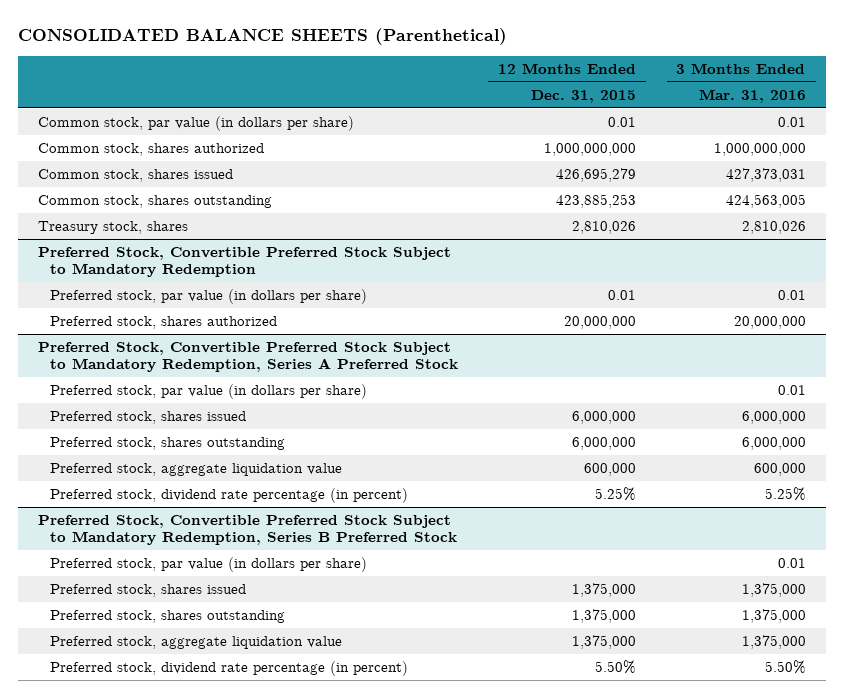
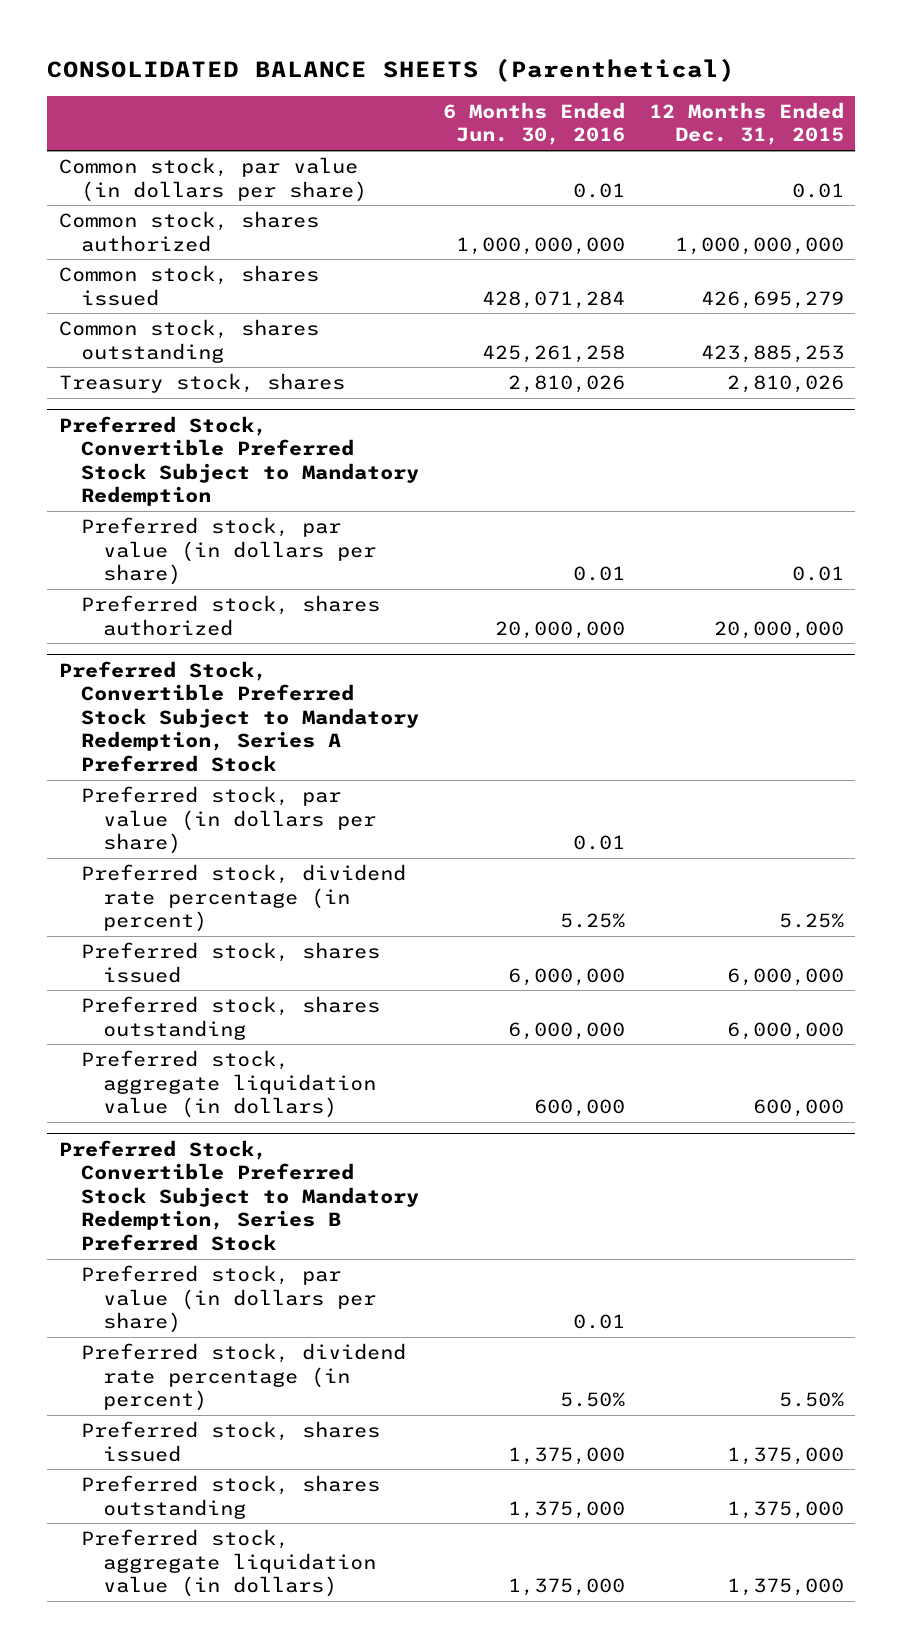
- | 12 Months Ended Dec. 31, 2015 | 3 Months Ended Mar. 31, 2016
+ | 6 Months Ended Jun. 30, 2016 | 12 Months Ended Dec. 31, 2015
@ Preferred Stock, Convertible Preferred Stock Subject to Mandatory Redemption, Series A Preferred Stock
moved up: Preferred stock, dividend rate percentage (in percent) | 5.25% | 5.25%
- Preferred stock, aggregate liquidation value | 600,000 | 600,000
+ Preferred stock, aggregate liquidation value (in dollars) | 600,000 | 600,000
@ Preferred Stock, Convertible Preferred Stock Subject to Mandatory Redemption, Series B Preferred Stock
moved up: Preferred stock, dividend rate percentage (in percent) | 5.50% | 5.50%
- Preferred stock, aggregate liquidation value | 1,375,000 | 1,375,000
+ Preferred stock, aggregate liquidation value (in dollars) | 1,375,000 | 1,375,000

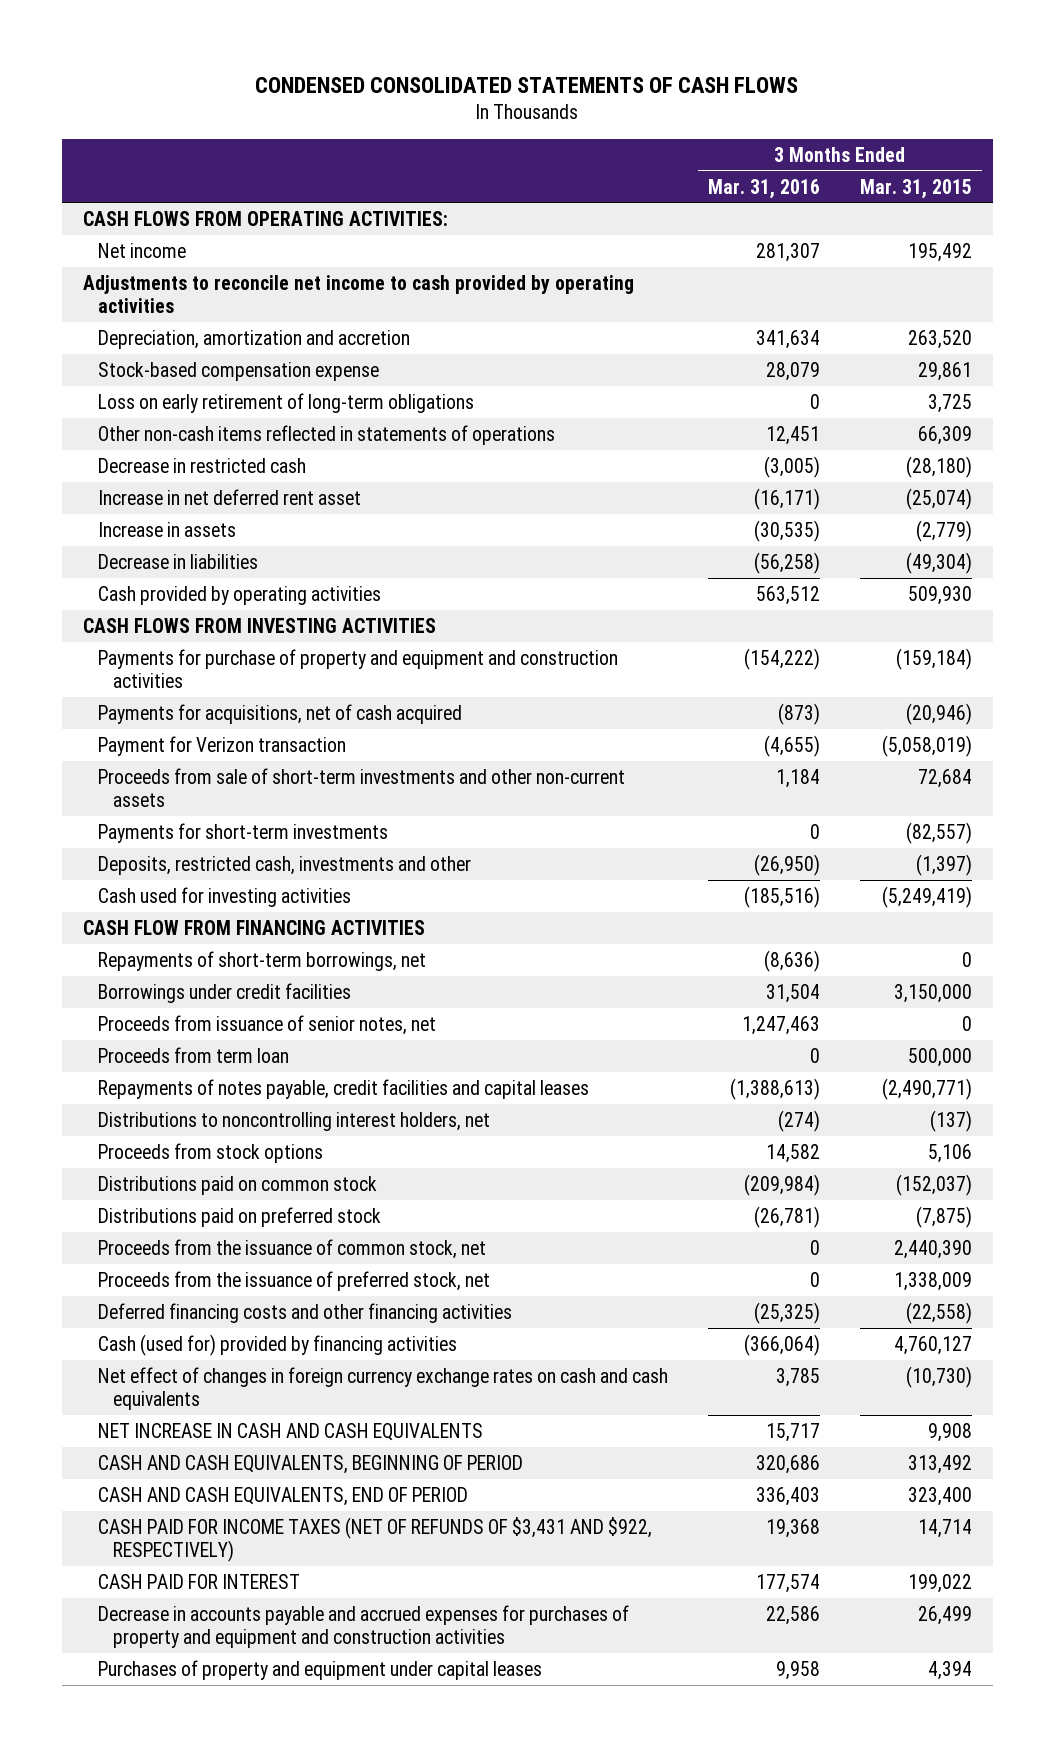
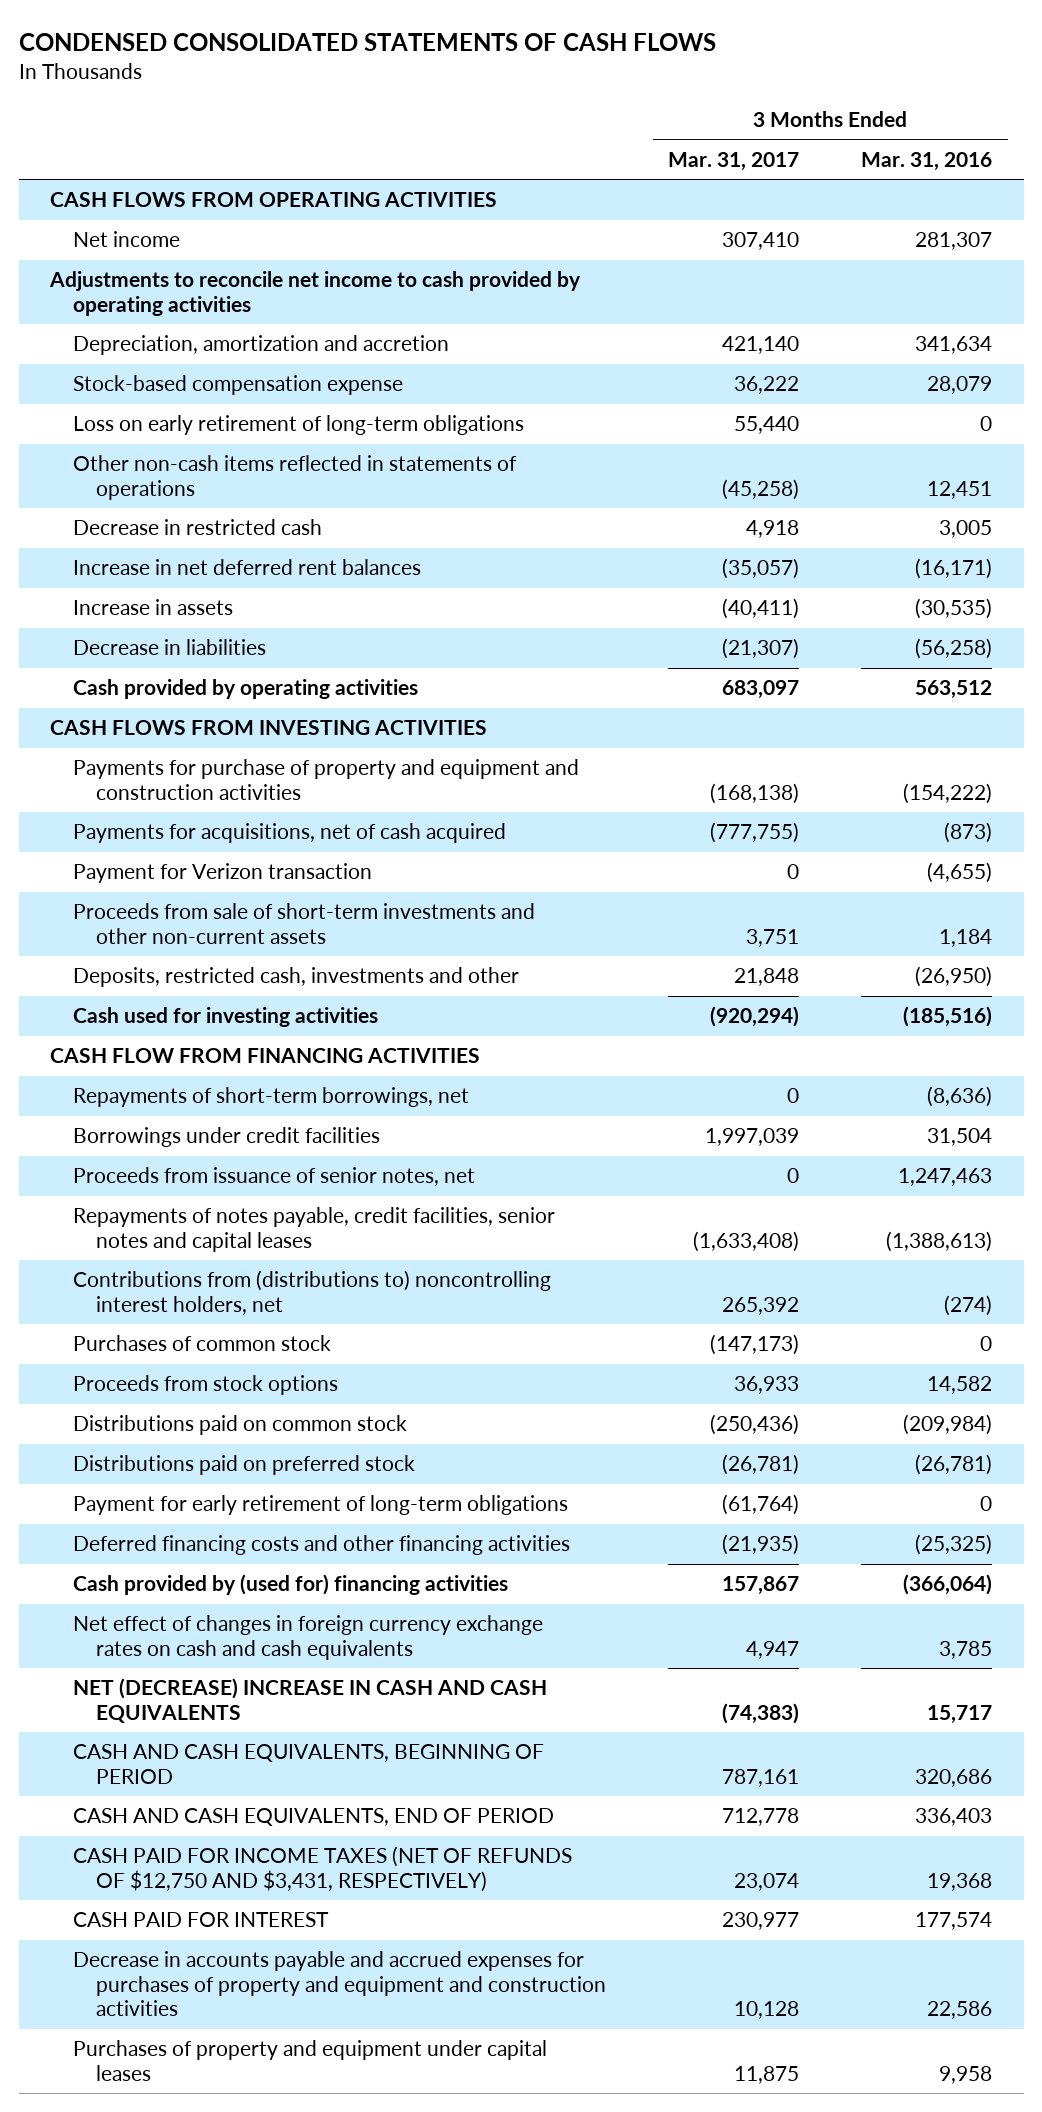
- | 3 Months Ended Mar. 31, 2016 | 3 Months Ended Mar. 31, 2015
+ | 3 Months Ended Mar. 31, 2017 | 3 Months Ended Mar. 31, 2016
- CASH FLOWS FROM OPERATING ACTIVITIES:
+ CASH FLOWS FROM OPERATING ACTIVITIES
- Decrease in restricted cash | (3,005) | (28,180)
- Increase in net deferred rent asset | (16,171) | (25,074)
+ Decrease in restricted cash | 4,918 | 3,005
+ Increase in net deferred rent balances | (35,057) | (16,171)
- Payments for short-term investments | 0 | (82,557)
- Proceeds from term loan | 0 | 500,000
- Repayments of notes payable, credit facilities and capital leases | (1,388,613) | (2,490,771)
- Distributions to noncontrolling interest holders, net | (274) | (137)
+ Repayments of notes payable, credit facilities, senior notes and capital leases | (1,633,408) | (1,388,613)
+ Contributions from (distributions to) noncontrolling interest holders, net | 265,392 | (274)
+ Purchases of common stock | (147,173) | 0
- Proceeds from the issuance of common stock, net | 0 | 2,440,390
- Proceeds from the issuance of preferred stock, net | 0 | 1,338,009
+ Payment for early retirement of long-term obligations | (61,764) | 0
- Cash (used for) provided by financing activities | (366,064) | 4,760,127
+ Cash provided by (used for) financing activities | 157,867 | (366,064)
- NET INCREASE IN CASH AND CASH EQUIVALENTS | 15,717 | 9,908
+ NET (DECREASE) INCREASE IN CASH AND CASH EQUIVALENTS | (74,383) | 15,717
- CASH PAID FOR INCOME TAXES (NET OF REFUNDS OF $3,431 AND $922, RESPECTIVELY) | 19,368 | 14,714
+ CASH PAID FOR INCOME TAXES (NET OF REFUNDS OF $12,750 AND $3,431, RESPECTIVELY) | 23,074 | 19,368

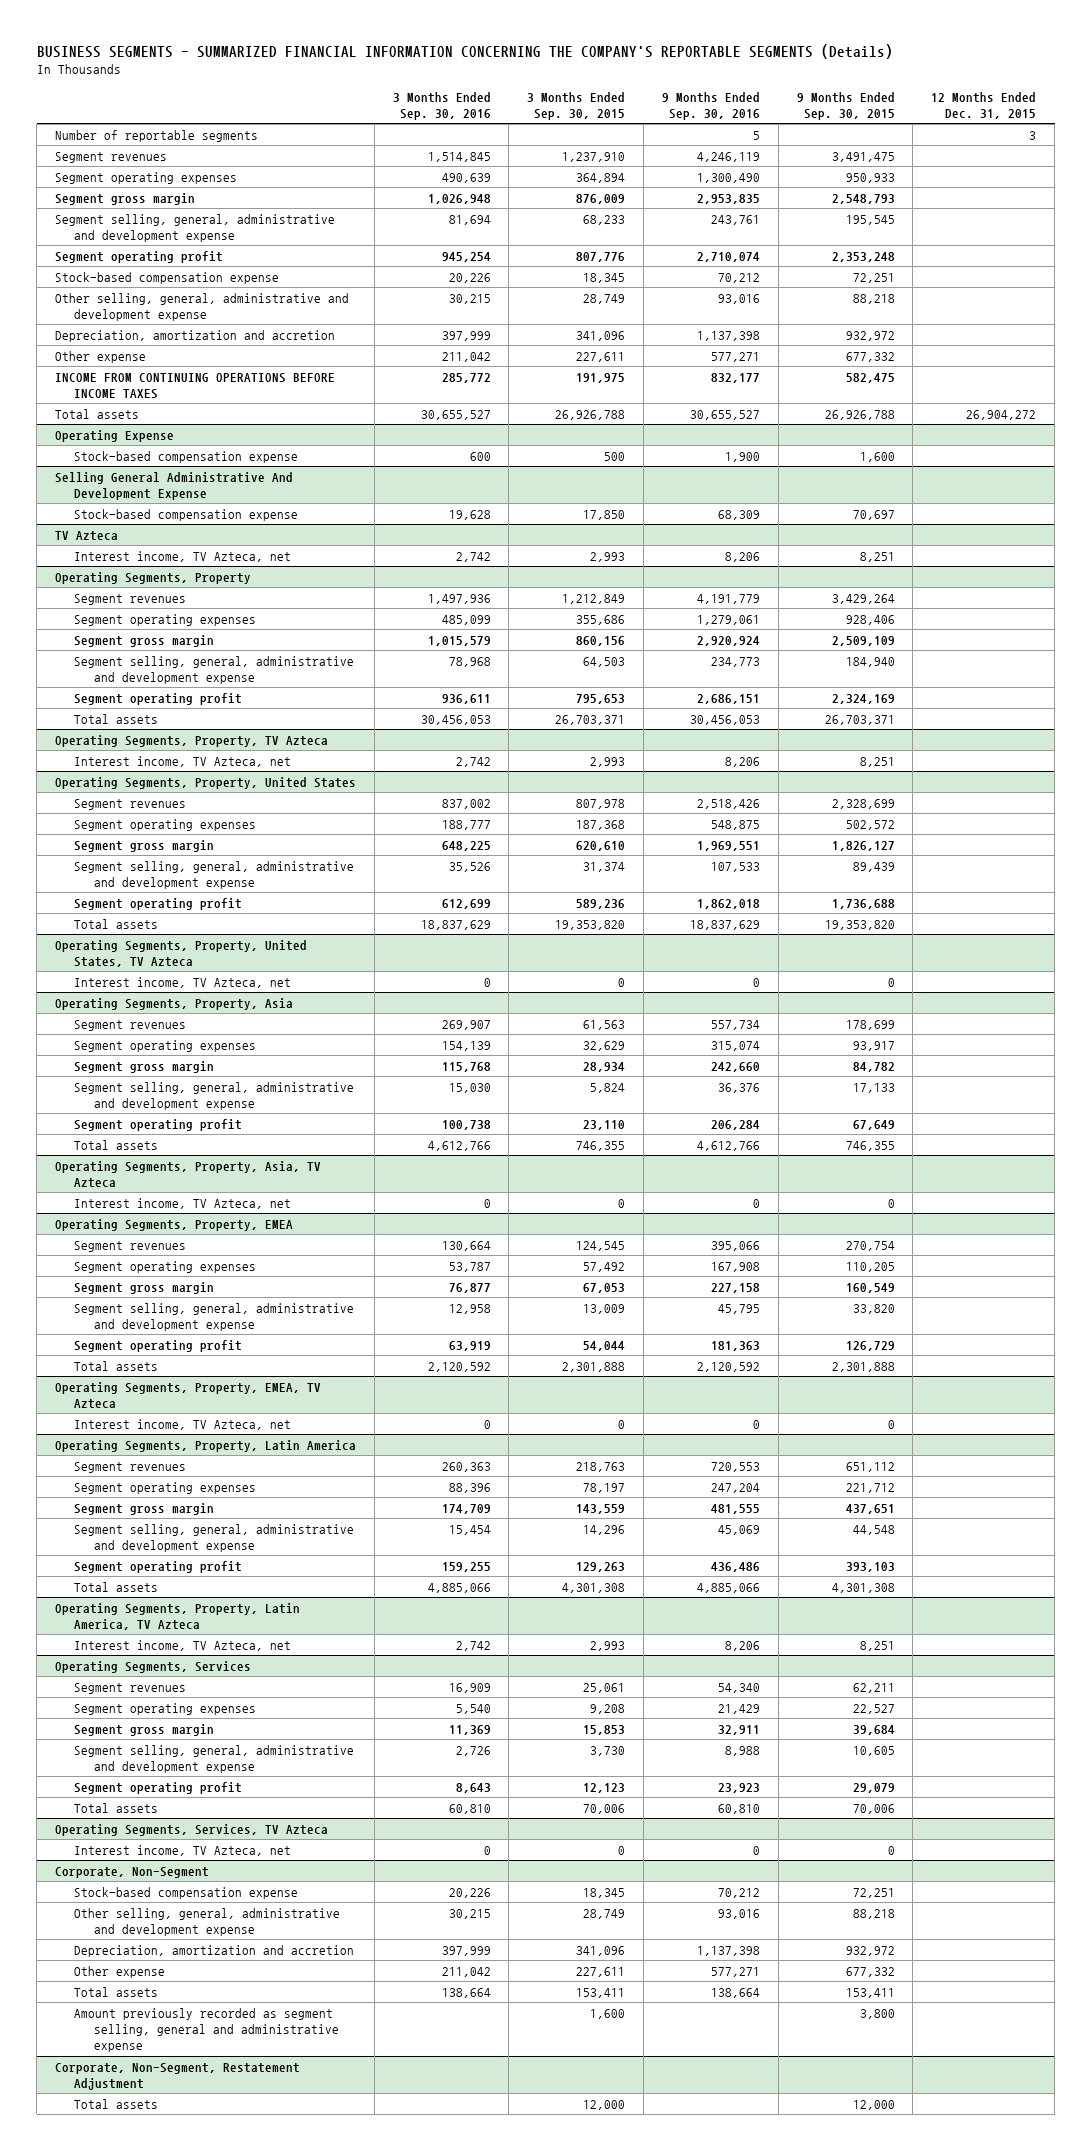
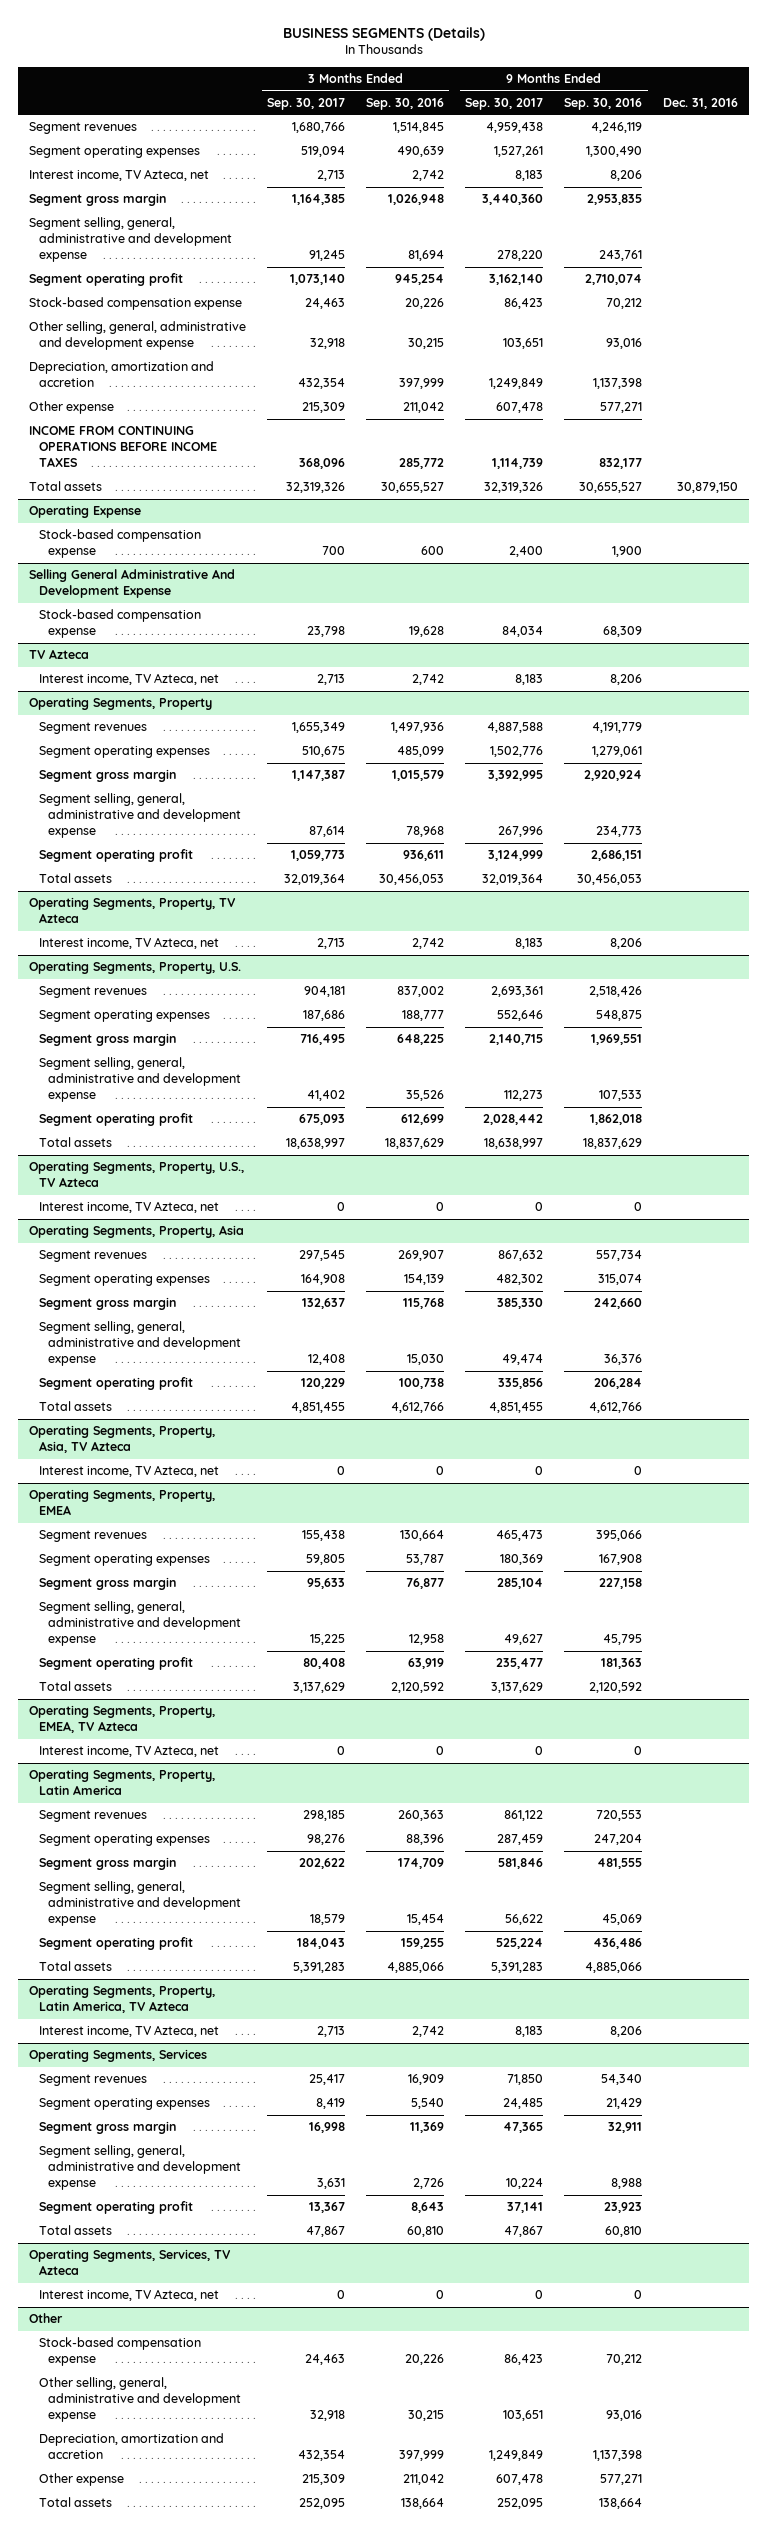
- BUSINESS SEGMENTS - SUMMARIZED FINANCIAL INFORMATION CONCERNING THE COMPANY'S REPORTABLE SEGMENTS (Details)
+ BUSINESS SEGMENTS (Details)
- | 3 Months Ended Sep. 30, 2016 | 3 Months Ended Sep. 30, 2015 | 9 Months Ended Sep. 30, 2016 | 9 Months Ended Sep. 30, 2015 | 12 Months Ended Dec. 31, 2015
+ | 3 Months Ended Sep. 30, 2017 | 3 Months Ended Sep. 30, 2016 | 9 Months Ended Sep. 30, 2017 | 9 Months Ended Sep. 30, 2016 | Dec. 31, 2016
- Number of reportable segments | | | 5 | | 3
+ Interest income, TV Azteca, net | 2,713 | 2,742 | 8,183 | 8,206 |
- Operating Segments, Property, United States
+ Operating Segments, Property, U.S.
- Operating Segments, Property, United States, TV Azteca
+ Operating Segments, Property, U.S., TV Azteca
- Corporate, Non-Segment
+ Other
- Amount previously recorded as segment selling, general and administrative expense | | 1,600 | | 3,800 |
- Corporate, Non-Segment, Restatement Adjustment
- Total assets | | 12,000 | | 12,000 |

